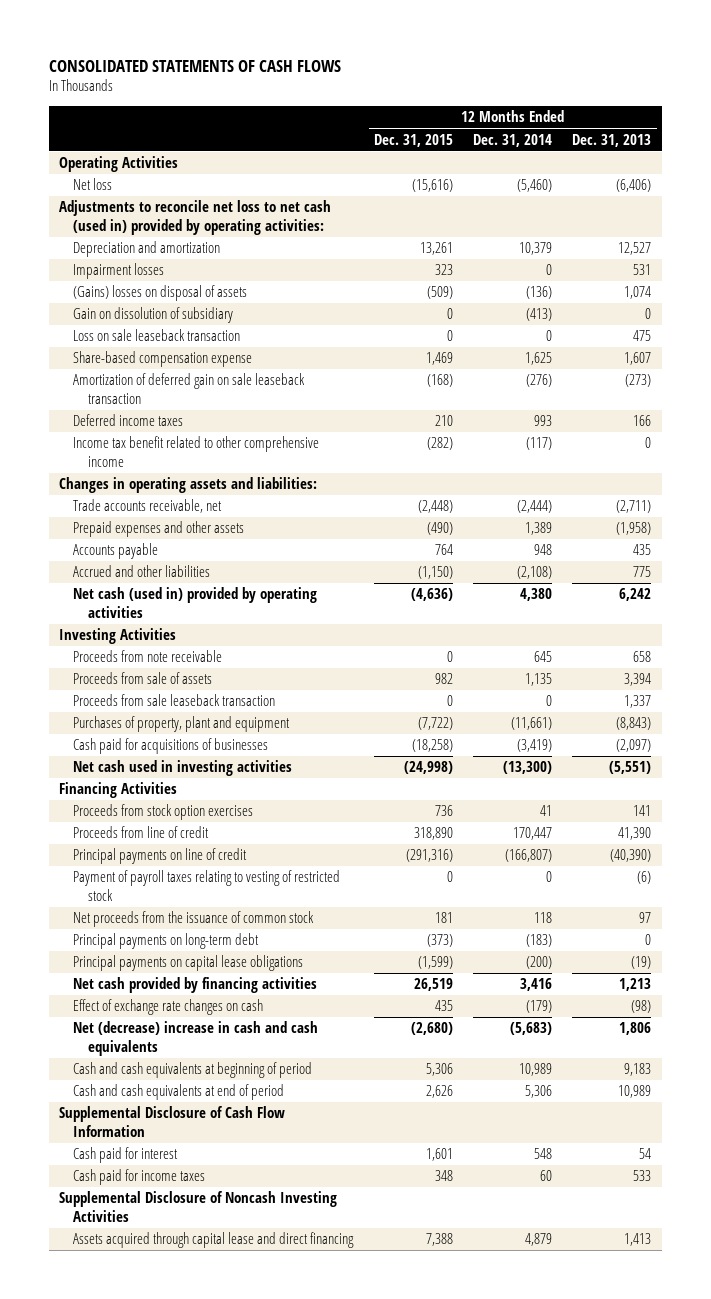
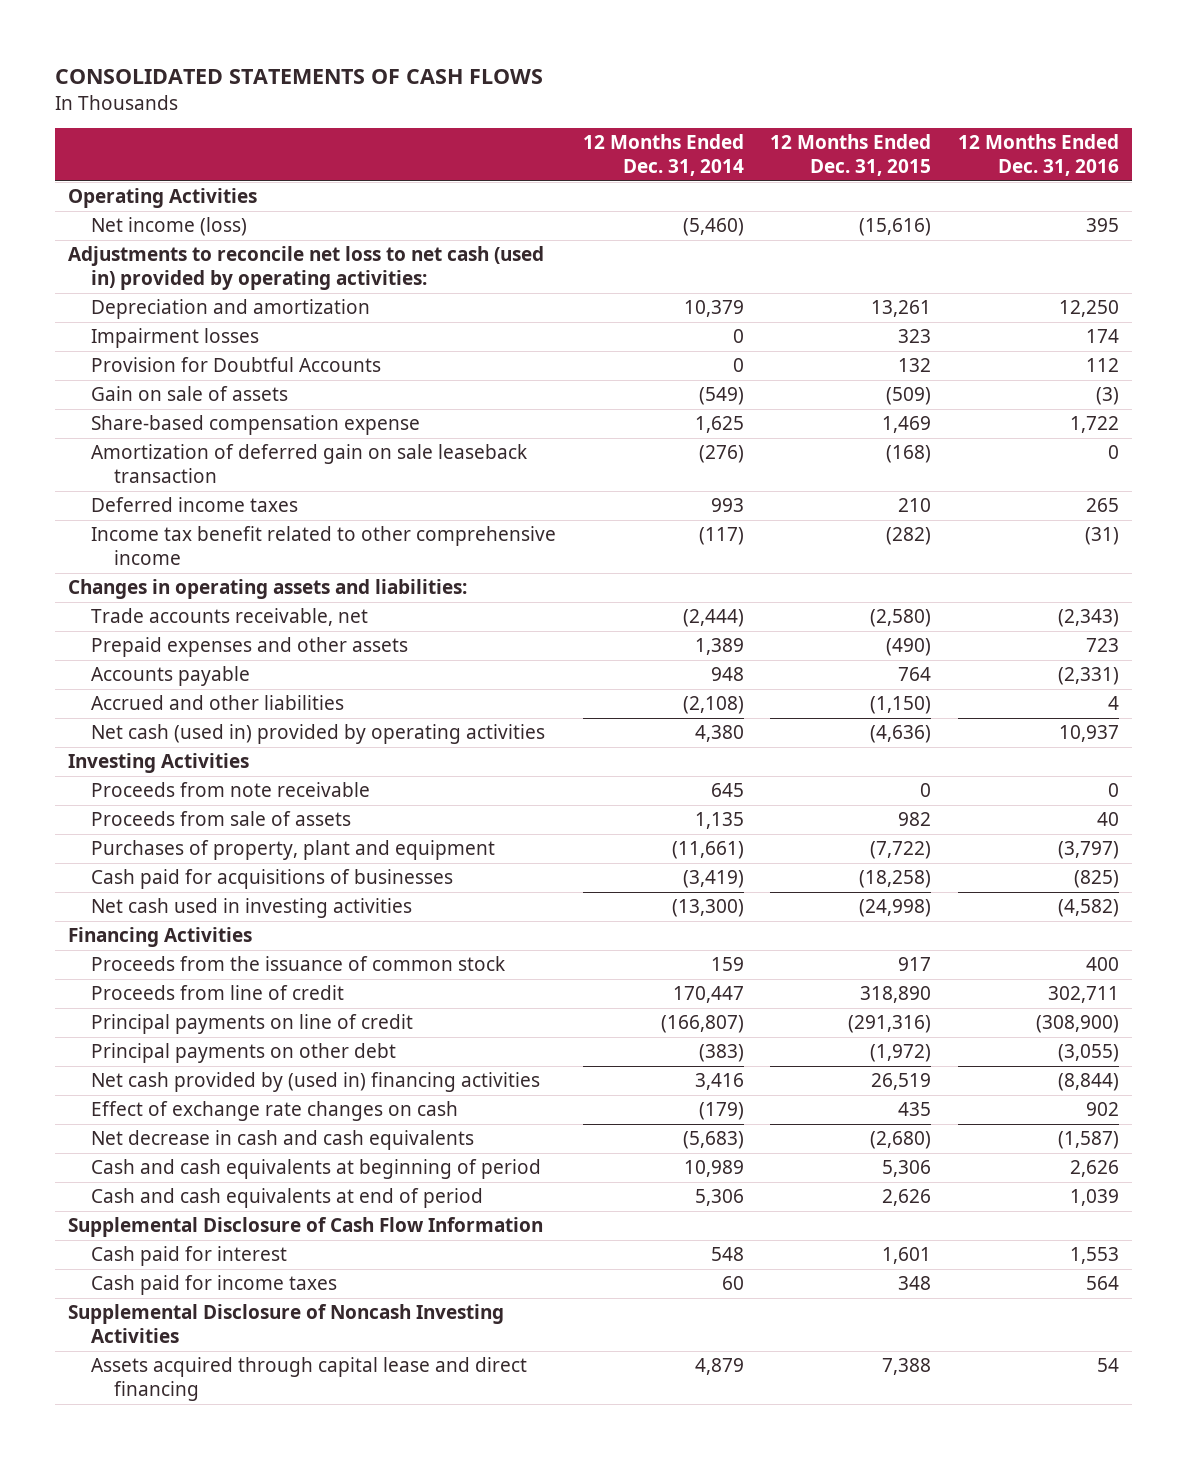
- | 12 Months Ended Dec. 31, 2015 | 12 Months Ended Dec. 31, 2014 | 12 Months Ended Dec. 31, 2013
+ | 12 Months Ended Dec. 31, 2014 | 12 Months Ended Dec. 31, 2015 | 12 Months Ended Dec. 31, 2016
- Net loss | (15,616) | (5,460) | (6,406)
+ Net income (loss) | (5,460) | (15,616) | 395
- (Gains) losses on disposal of assets | (509) | (136) | 1,074
- Gain on dissolution of subsidiary | 0 | (413) | 0
- Loss on sale leaseback transaction | 0 | 0 | 475
+ Provision for Doubtful Accounts | 0 | 132 | 112
+ Gain on sale of assets | (549) | (509) | (3)
- Trade accounts receivable, net | (2,448) | (2,444) | (2,711)
+ Trade accounts receivable, net | (2,444) | (2,580) | (2,343)
- Proceeds from sale leaseback transaction | 0 | 0 | 1,337
- Proceeds from stock option exercises | 736 | 41 | 141
+ Proceeds from the issuance of common stock | 159 | 917 | 400
- Payment of payroll taxes relating to vesting of restricted stock | 0 | 0 | (6)
- Net proceeds from the issuance of common stock | 181 | 118 | 97
- Principal payments on long-term debt | (373) | (183) | 0
- Principal payments on capital lease obligations | (1,599) | (200) | (19)
- Net cash provided by financing activities | 26,519 | 3,416 | 1,213
+ Principal payments on other debt | (383) | (1,972) | (3,055)
+ Net cash provided by (used in) financing activities | 3,416 | 26,519 | (8,844)
- Net (decrease) increase in cash and cash equivalents | (2,680) | (5,683) | 1,806
+ Net decrease in cash and cash equivalents | (5,683) | (2,680) | (1,587)

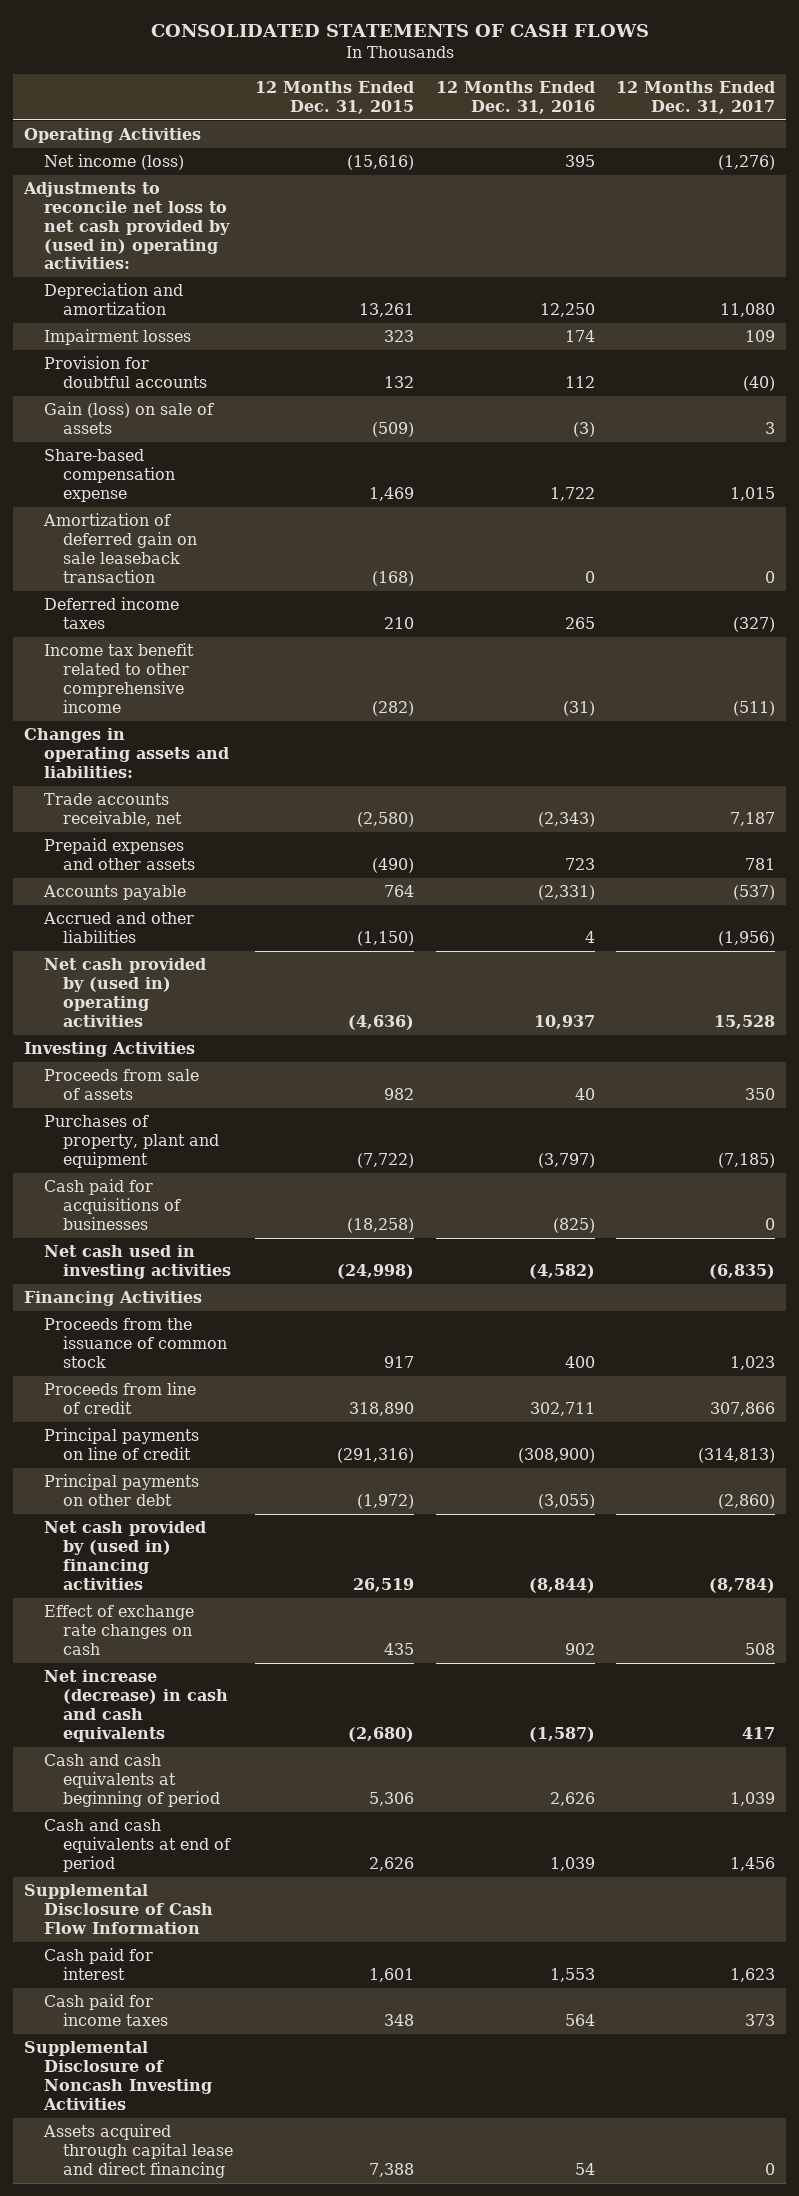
- | 12 Months Ended Dec. 31, 2014 | 12 Months Ended Dec. 31, 2015 | 12 Months Ended Dec. 31, 2016
+ | 12 Months Ended Dec. 31, 2015 | 12 Months Ended Dec. 31, 2016 | 12 Months Ended Dec. 31, 2017
- Adjustments to reconcile net loss to net cash (used in) provided by operating activities:
+ Adjustments to reconcile net loss to net cash provided by (used in) operating activities:
- Provision for Doubtful Accounts | 0 | 132 | 112
- Gain on sale of assets | (549) | (509) | (3)
+ Provision for doubtful accounts | 132 | 112 | (40)
+ Gain (loss) on sale of assets | (509) | (3) | 3
- Net cash (used in) provided by operating activities | 4,380 | (4,636) | 10,937
+ Net cash provided by (used in) operating activities | (4,636) | 10,937 | 15,528
- Proceeds from note receivable | 645 | 0 | 0
- Net decrease in cash and cash equivalents | (5,683) | (2,680) | (1,587)
+ Net increase (decrease) in cash and cash equivalents | (2,680) | (1,587) | 417

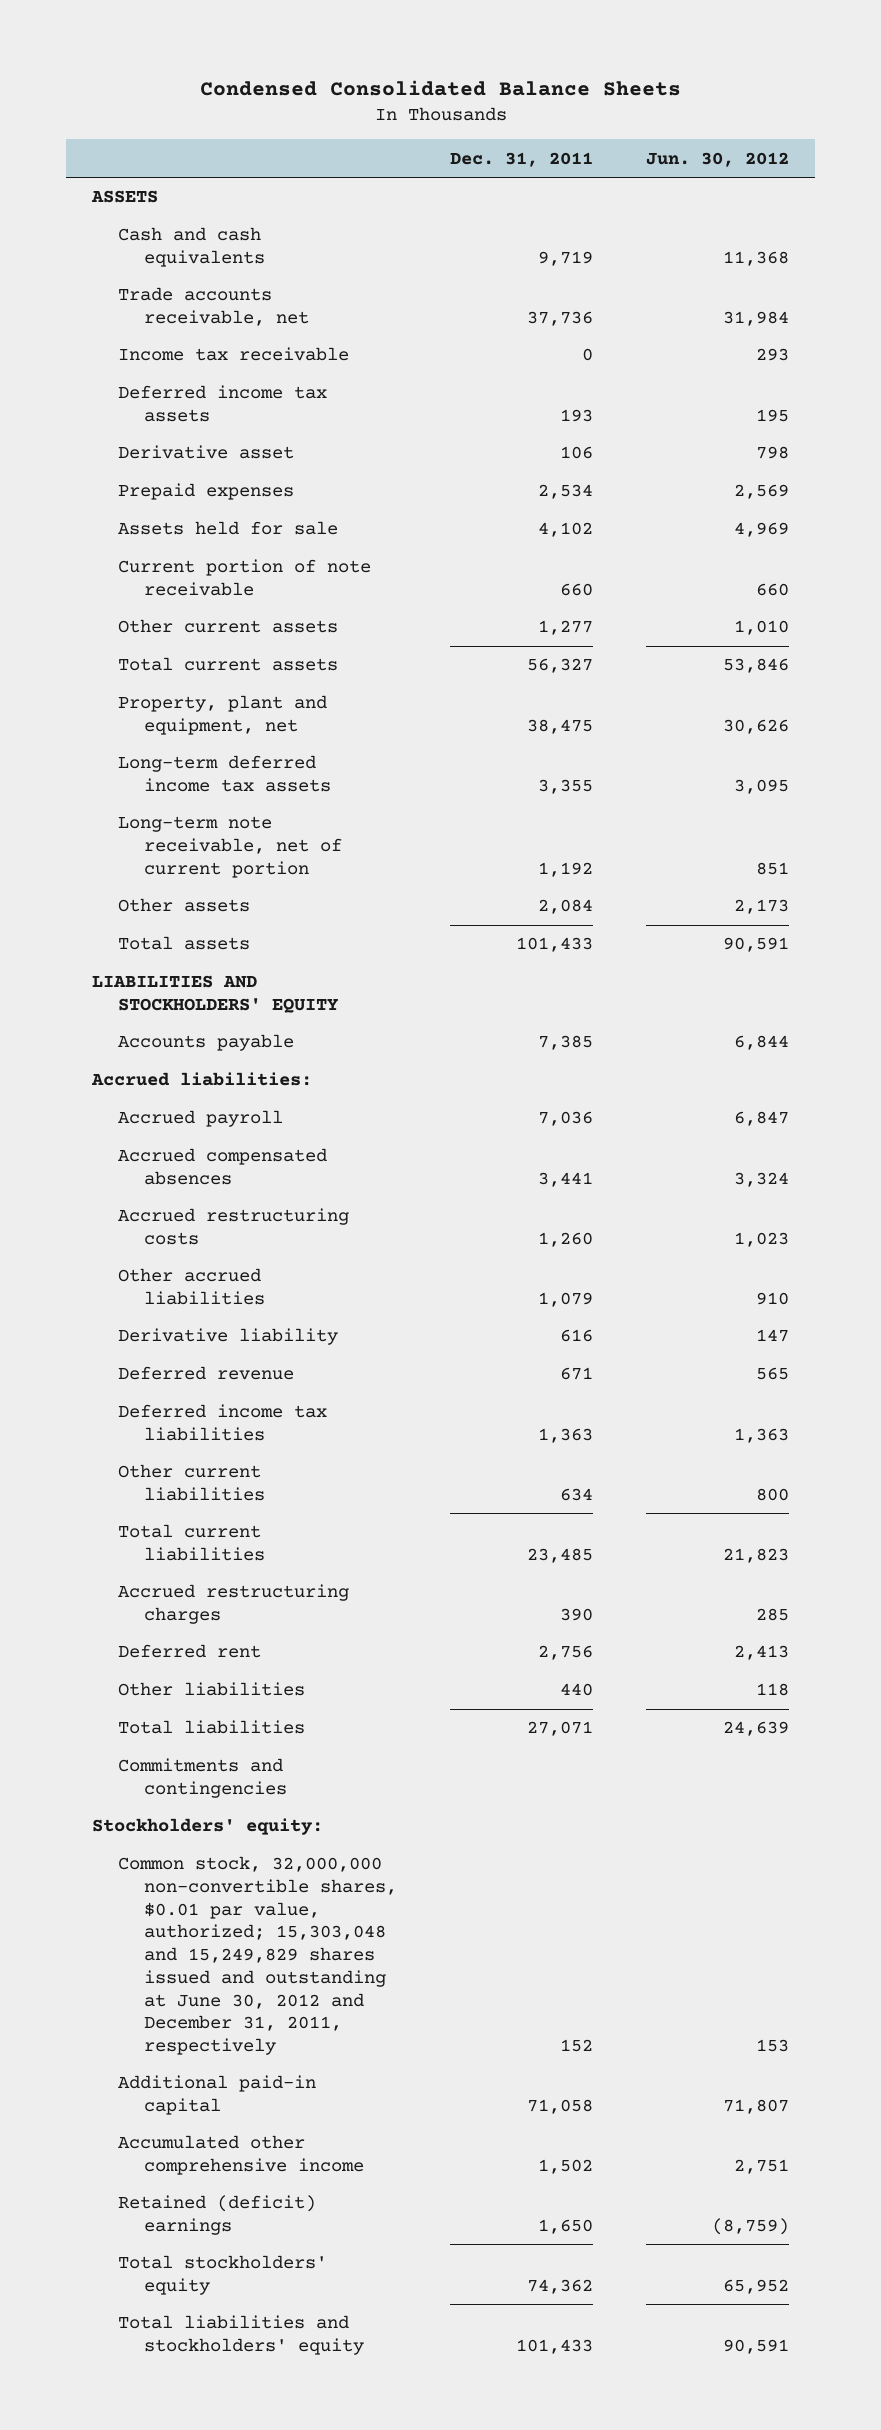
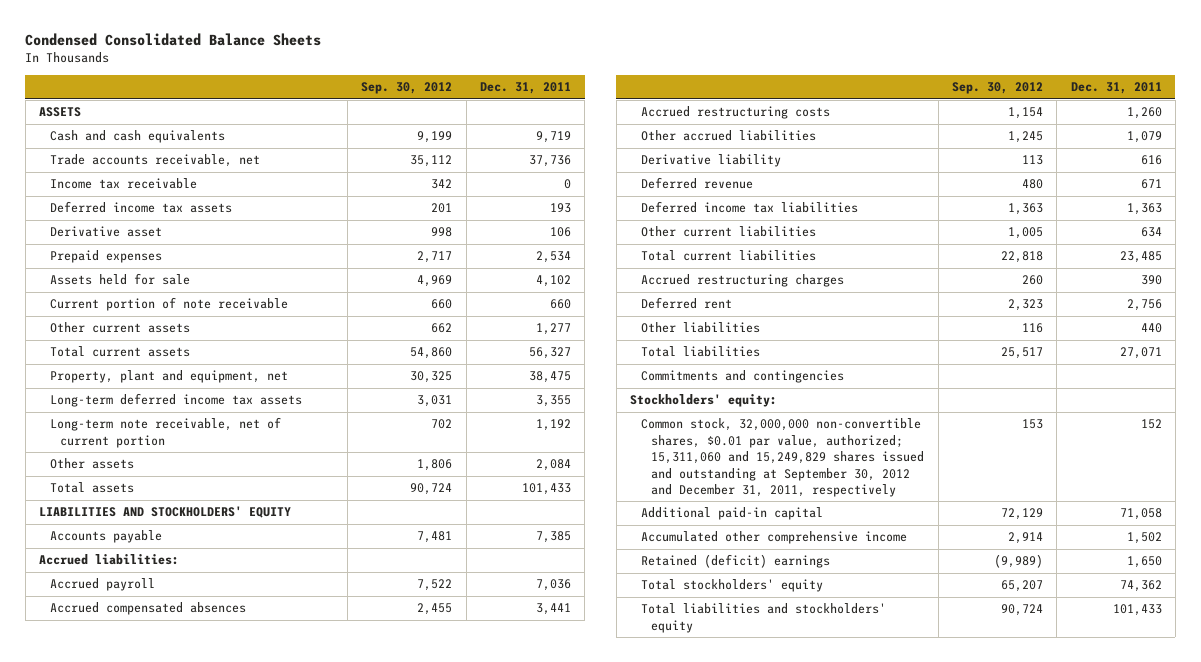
- | Dec. 31, 2011 | Jun. 30, 2012
+ | Sep. 30, 2012 | Dec. 31, 2011
- Common stock, 32,000,000 non-convertible shares, $0.01 par value, authorized; 15,303,048 and 15,249,829 shares issued and outstanding at June 30, 2012 and December 31, 2011, respectively | 152 | 153
+ Common stock, 32,000,000 non-convertible shares, $0.01 par value, authorized; 15,311,060 and 15,249,829 shares issued and outstanding at September 30, 2012 and December 31, 2011, respectively | 153 | 152

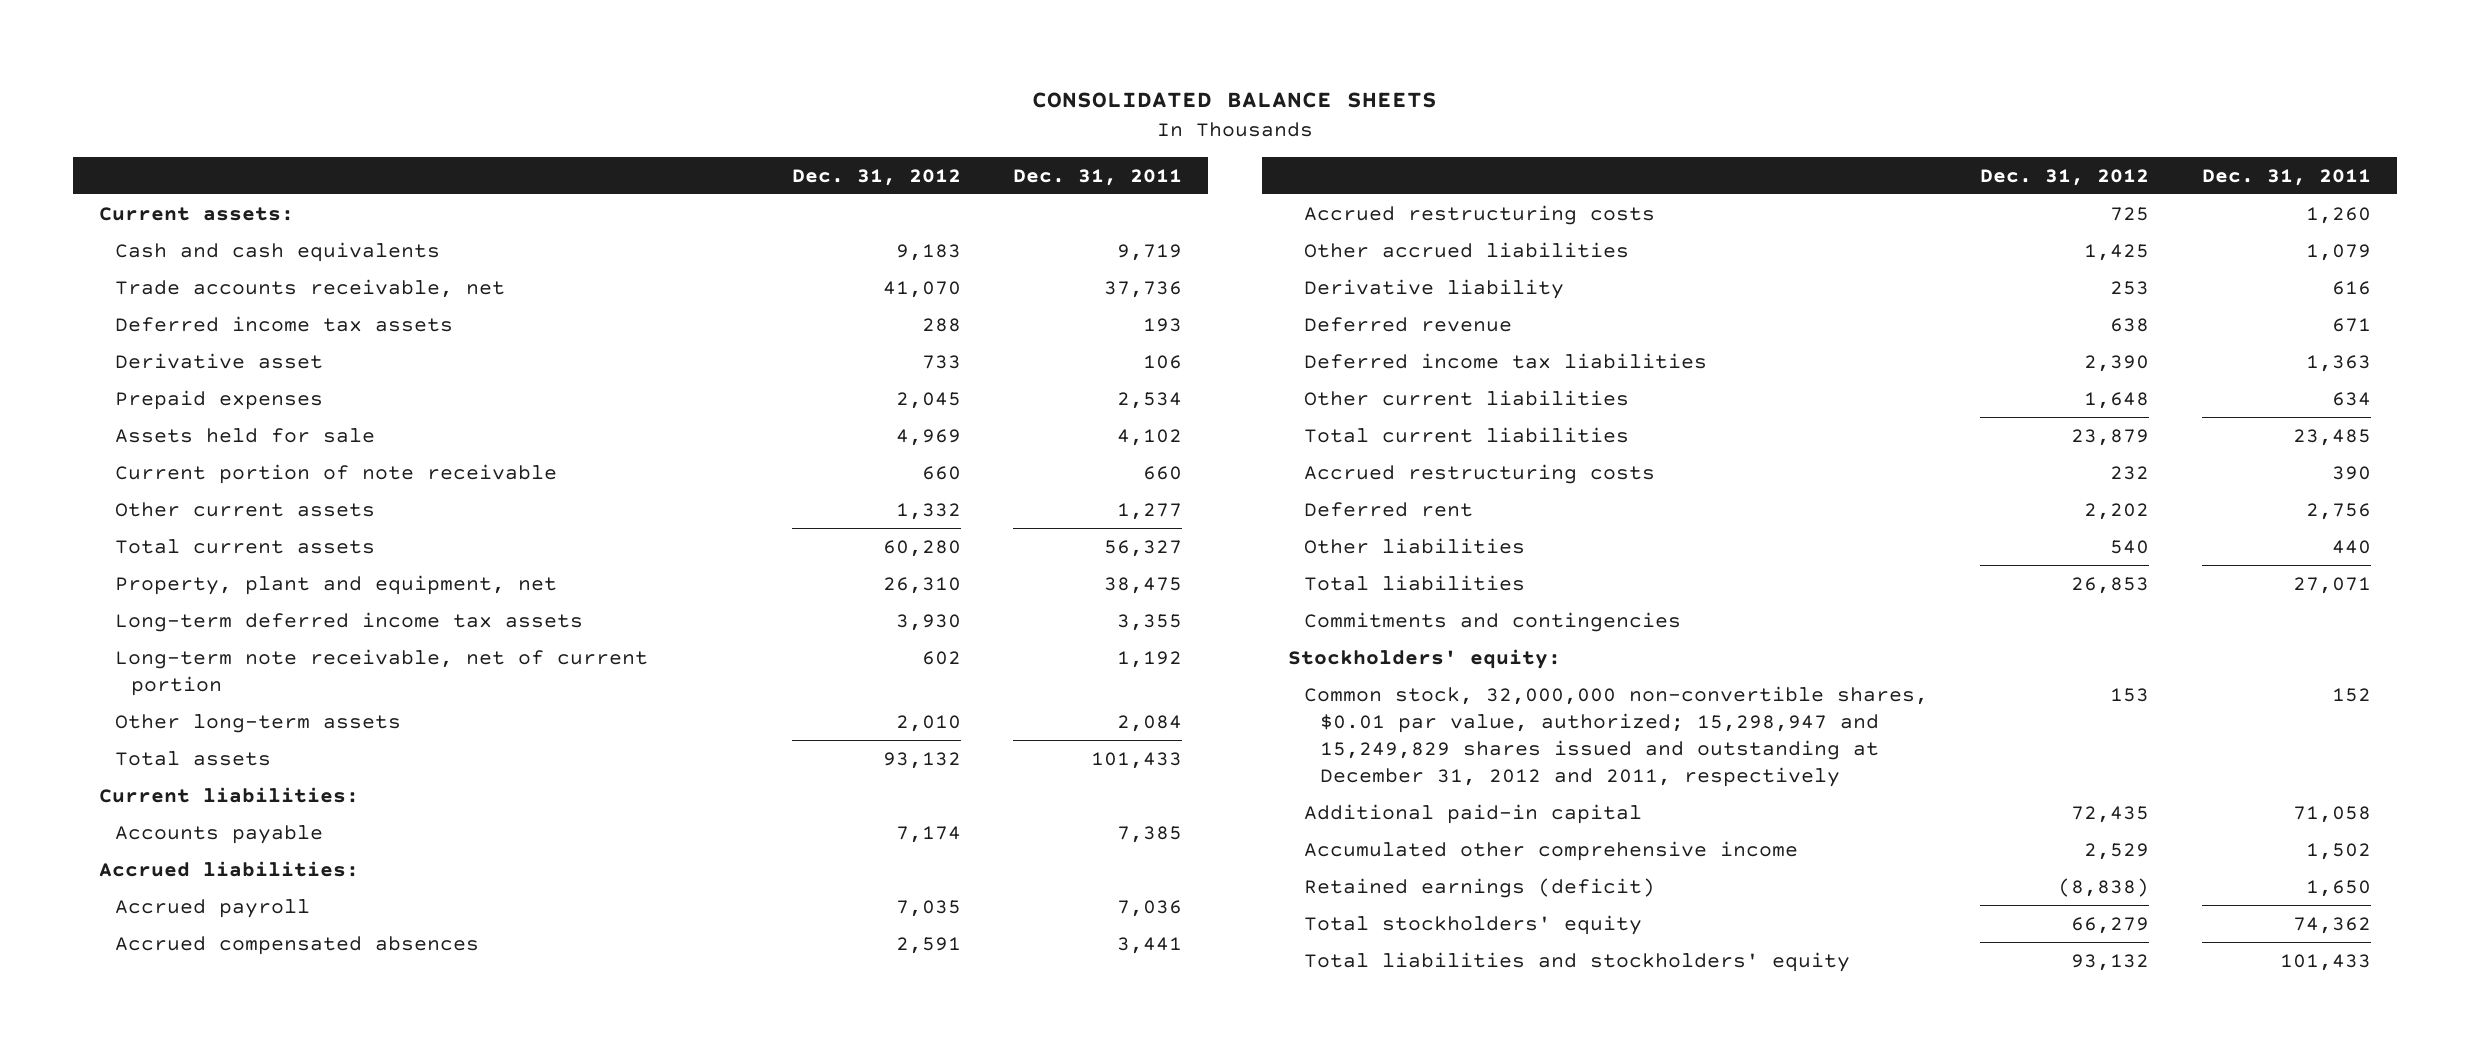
- Condensed Consolidated Balance Sheets
+ CONSOLIDATED BALANCE SHEETS
- | Sep. 30, 2012 | Dec. 31, 2011
+ | Dec. 31, 2012 | Dec. 31, 2011
- ASSETS
+ Current assets:
- Income tax receivable | 342 | 0
- Other assets | 1,806 | 2,084
+ Other long-term assets | 2,010 | 2,084
- LIABILITIES AND STOCKHOLDERS' EQUITY
+ Current liabilities:
- Accrued restructuring charges | 260 | 390
+ Accrued restructuring costs | 232 | 390
- Common stock, 32,000,000 non-convertible shares, $0.01 par value, authorized; 15,311,060 and 15,249,829 shares issued and outstanding at September 30, 2012 and December 31, 2011, respectively | 153 | 152
+ Common stock, 32,000,000 non-convertible shares, $0.01 par value, authorized; 15,298,947 and 15,249,829 shares issued and outstanding at December 31, 2012 and 2011, respectively | 153 | 152
- Retained (deficit) earnings | (9,989) | 1,650
+ Retained earnings (deficit) | (8,838) | 1,650

